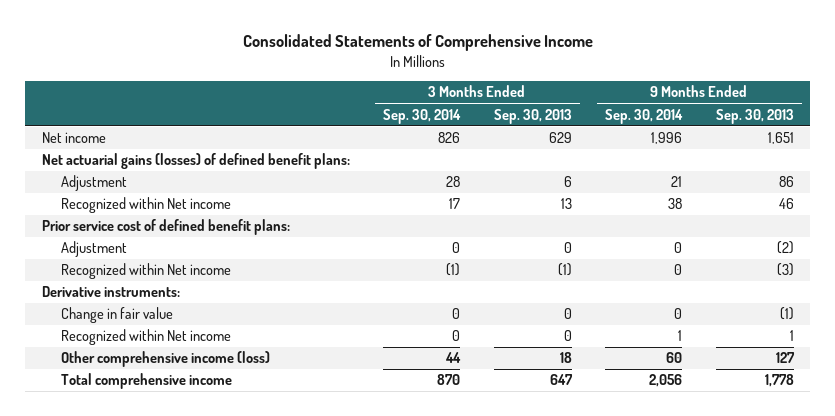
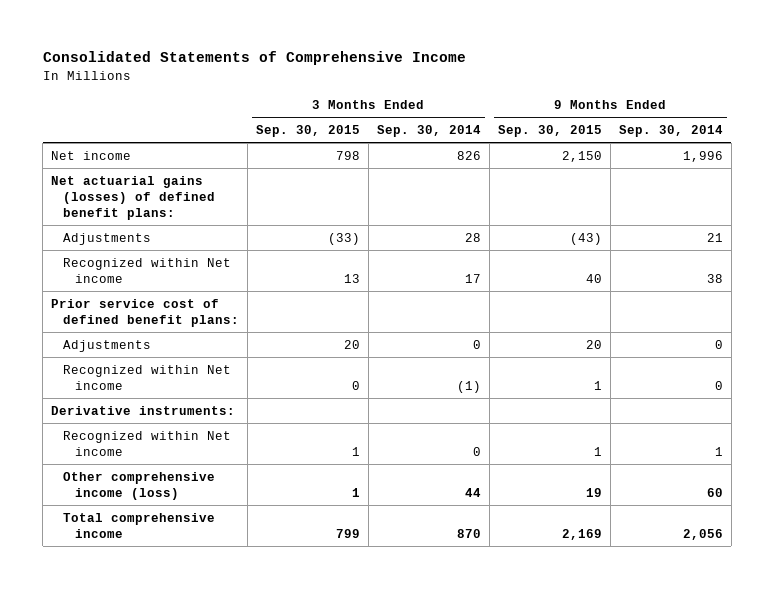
- | 3 Months Ended Sep. 30, 2014 | 3 Months Ended Sep. 30, 2013 | 9 Months Ended Sep. 30, 2014 | 9 Months Ended Sep. 30, 2013
+ | 3 Months Ended Sep. 30, 2015 | 3 Months Ended Sep. 30, 2014 | 9 Months Ended Sep. 30, 2015 | 9 Months Ended Sep. 30, 2014
- Adjustment | 28 | 6 | 21 | 86
+ Adjustments | (33) | 28 | (43) | 21
- Adjustment | 0 | 0 | 0 | (2)
+ Adjustments | 20 | 0 | 20 | 0
- Change in fair value | 0 | 0 | 0 | (1)

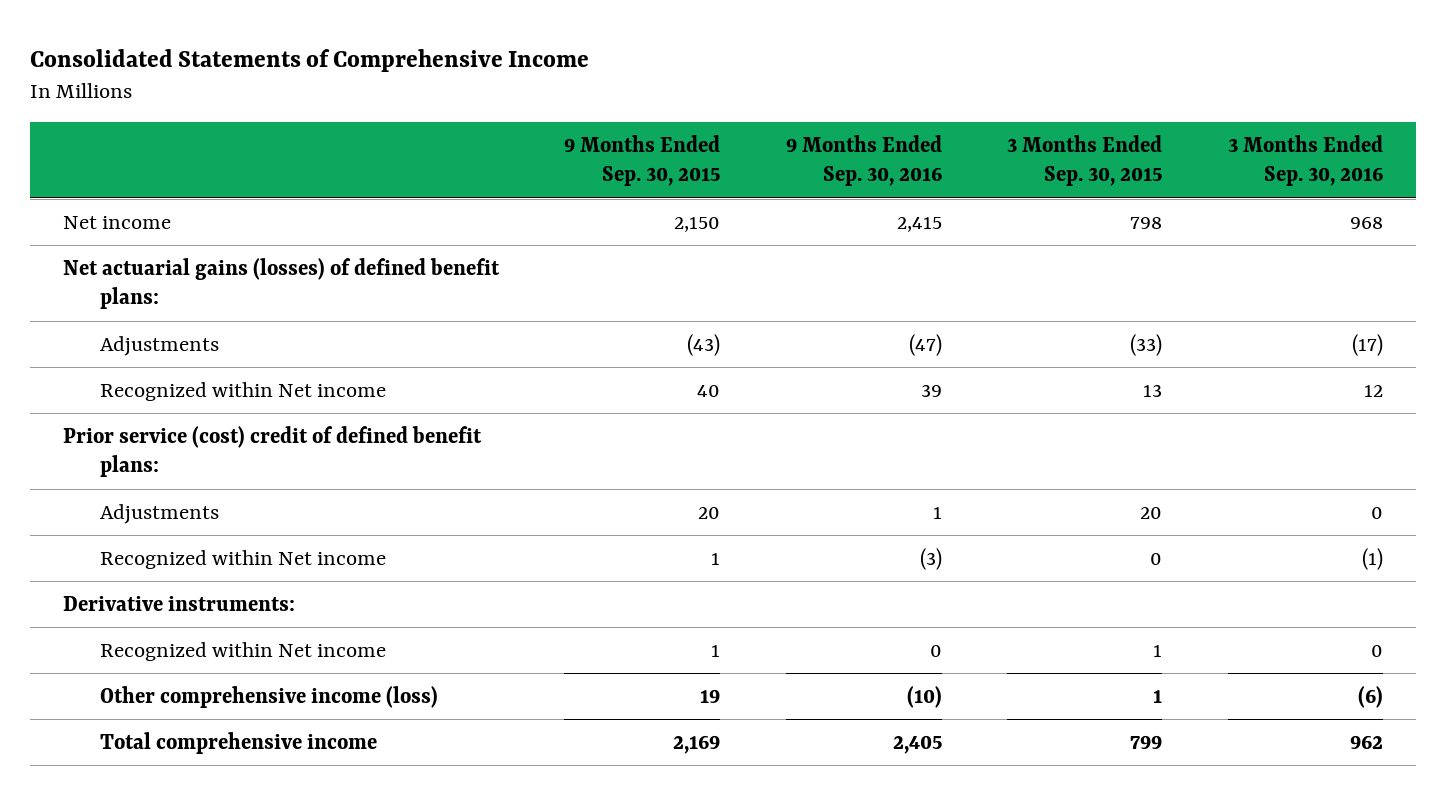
- | 3 Months Ended Sep. 30, 2015 | 3 Months Ended Sep. 30, 2014 | 9 Months Ended Sep. 30, 2015 | 9 Months Ended Sep. 30, 2014
+ | 9 Months Ended Sep. 30, 2015 | 9 Months Ended Sep. 30, 2016 | 3 Months Ended Sep. 30, 2015 | 3 Months Ended Sep. 30, 2016
- Prior service cost of defined benefit plans:
+ Prior service (cost) credit of defined benefit plans:

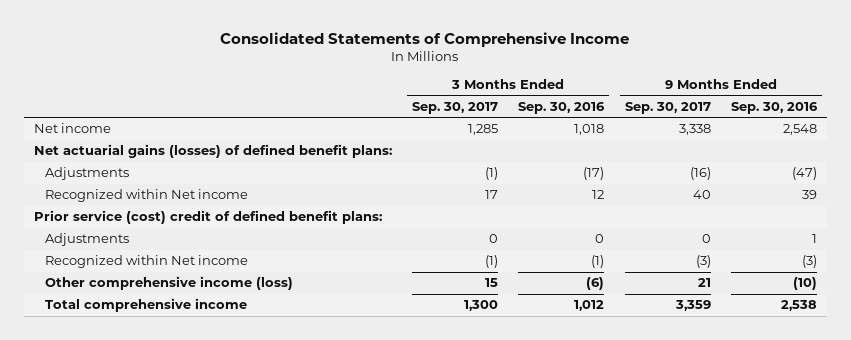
- | 9 Months Ended Sep. 30, 2015 | 9 Months Ended Sep. 30, 2016 | 3 Months Ended Sep. 30, 2015 | 3 Months Ended Sep. 30, 2016
+ | 3 Months Ended Sep. 30, 2017 | 3 Months Ended Sep. 30, 2016 | 9 Months Ended Sep. 30, 2017 | 9 Months Ended Sep. 30, 2016
- Net income | 2,150 | 2,415 | 798 | 968
+ Net income | 1,285 | 1,018 | 3,338 | 2,548
- Derivative instruments:
- Recognized within Net income | 1 | 0 | 1 | 0
- Total comprehensive income | 2,169 | 2,405 | 799 | 962
+ Total comprehensive income | 1,300 | 1,012 | 3,359 | 2,538

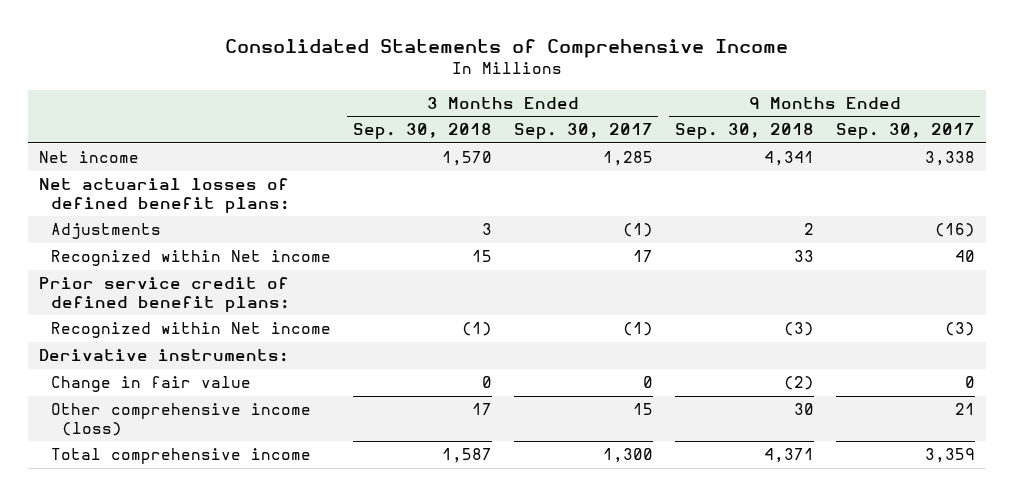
- | 3 Months Ended Sep. 30, 2017 | 3 Months Ended Sep. 30, 2016 | 9 Months Ended Sep. 30, 2017 | 9 Months Ended Sep. 30, 2016
+ | 3 Months Ended Sep. 30, 2018 | 3 Months Ended Sep. 30, 2017 | 9 Months Ended Sep. 30, 2018 | 9 Months Ended Sep. 30, 2017
- Net actuarial gains (losses) of defined benefit plans:
+ Net actuarial losses of defined benefit plans:
- Prior service (cost) credit of defined benefit plans:
- Adjustments | 0 | 0 | 0 | 1
+ Prior service credit of defined benefit plans:
+ Derivative instruments:
+ Change in fair value | 0 | 0 | (2) | 0

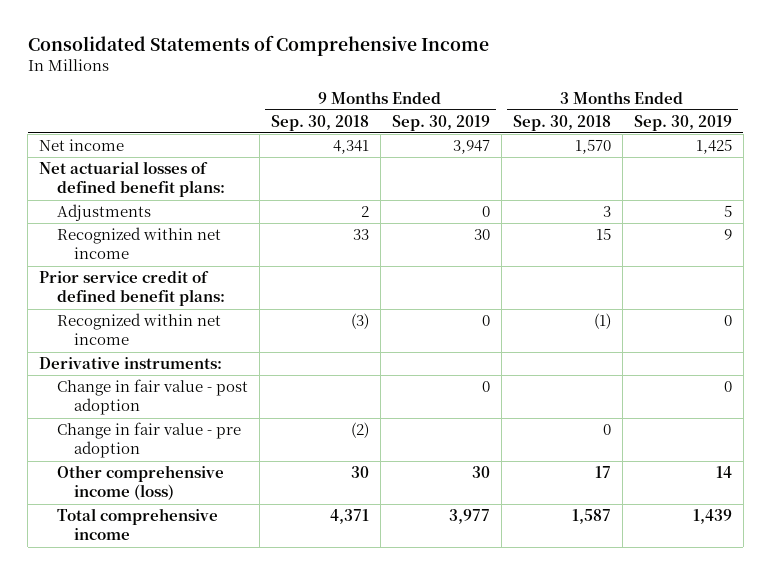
- | 3 Months Ended Sep. 30, 2018 | 3 Months Ended Sep. 30, 2017 | 9 Months Ended Sep. 30, 2018 | 9 Months Ended Sep. 30, 2017
+ | 9 Months Ended Sep. 30, 2018 | 9 Months Ended Sep. 30, 2019 | 3 Months Ended Sep. 30, 2018 | 3 Months Ended Sep. 30, 2019
- Recognized within Net income | 15 | 17 | 33 | 40
+ Recognized within net income | 33 | 30 | 15 | 9
- Recognized within Net income | (1) | (1) | (3) | (3)
+ Recognized within net income | (3) | 0 | (1) | 0
- Change in fair value | 0 | 0 | (2) | 0
+ Change in fair value - post adoption | | 0 | | 0
+ Change in fair value - pre adoption | (2) | | 0 |

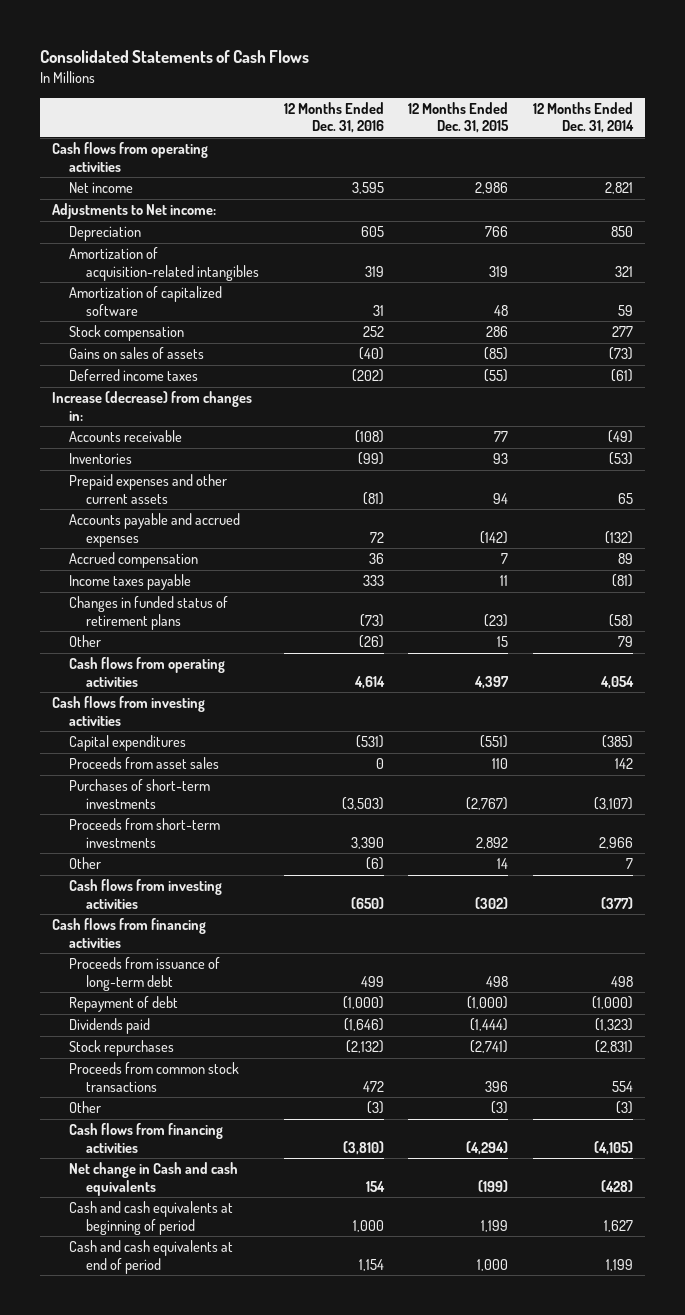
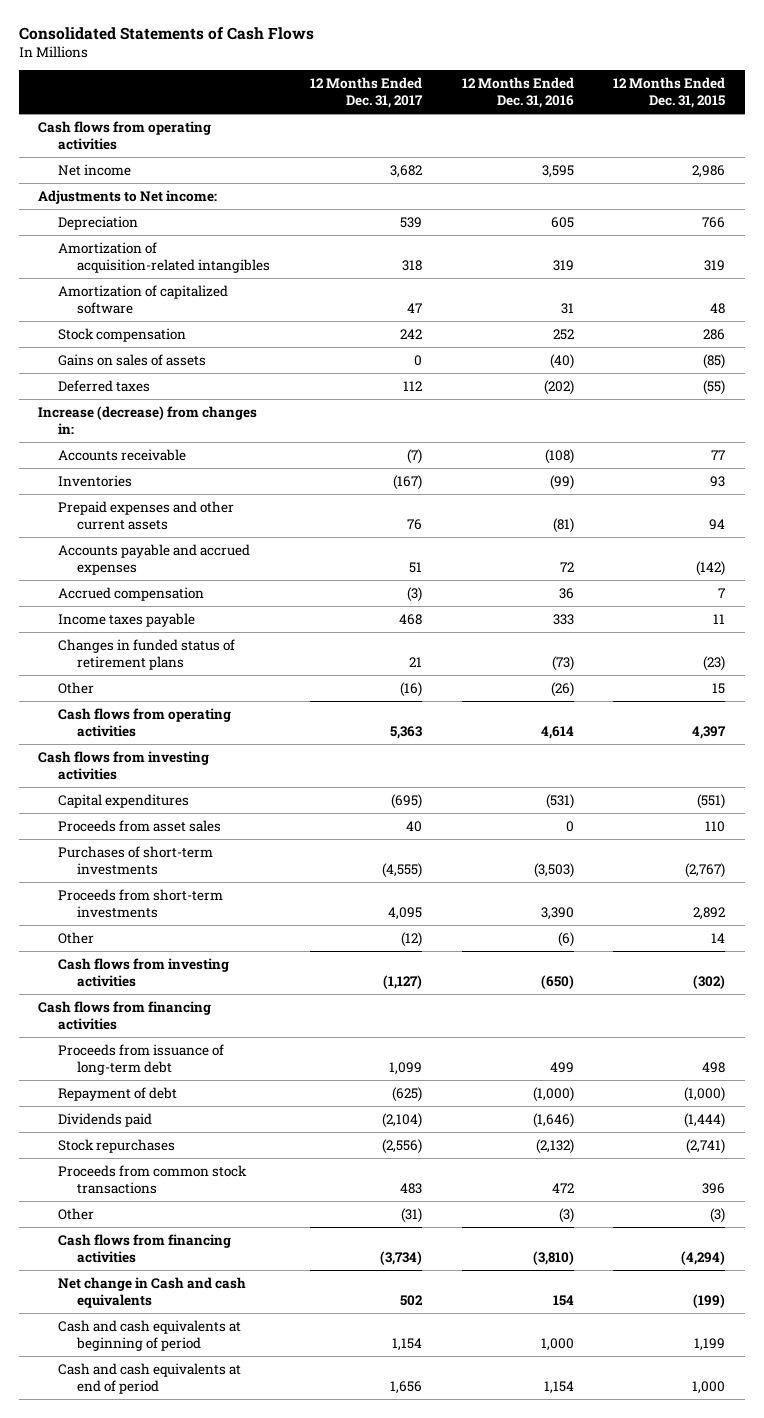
- | 12 Months Ended Dec. 31, 2016 | 12 Months Ended Dec. 31, 2015 | 12 Months Ended Dec. 31, 2014
+ | 12 Months Ended Dec. 31, 2017 | 12 Months Ended Dec. 31, 2016 | 12 Months Ended Dec. 31, 2015
- Deferred income taxes | (202) | (55) | (61)
+ Deferred taxes | 112 | (202) | (55)

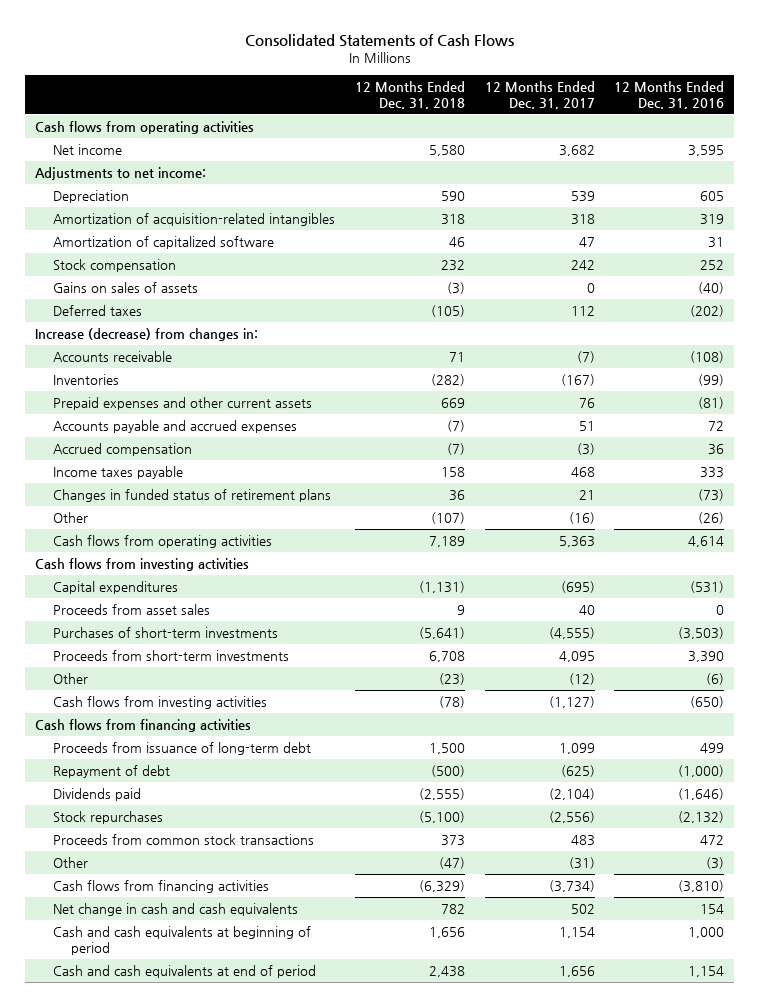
- | 12 Months Ended Dec. 31, 2017 | 12 Months Ended Dec. 31, 2016 | 12 Months Ended Dec. 31, 2015
+ | 12 Months Ended Dec. 31, 2018 | 12 Months Ended Dec. 31, 2017 | 12 Months Ended Dec. 31, 2016
- Adjustments to Net income:
+ Adjustments to net income:
- Net change in Cash and cash equivalents | 502 | 154 | (199)
+ Net change in cash and cash equivalents | 782 | 502 | 154

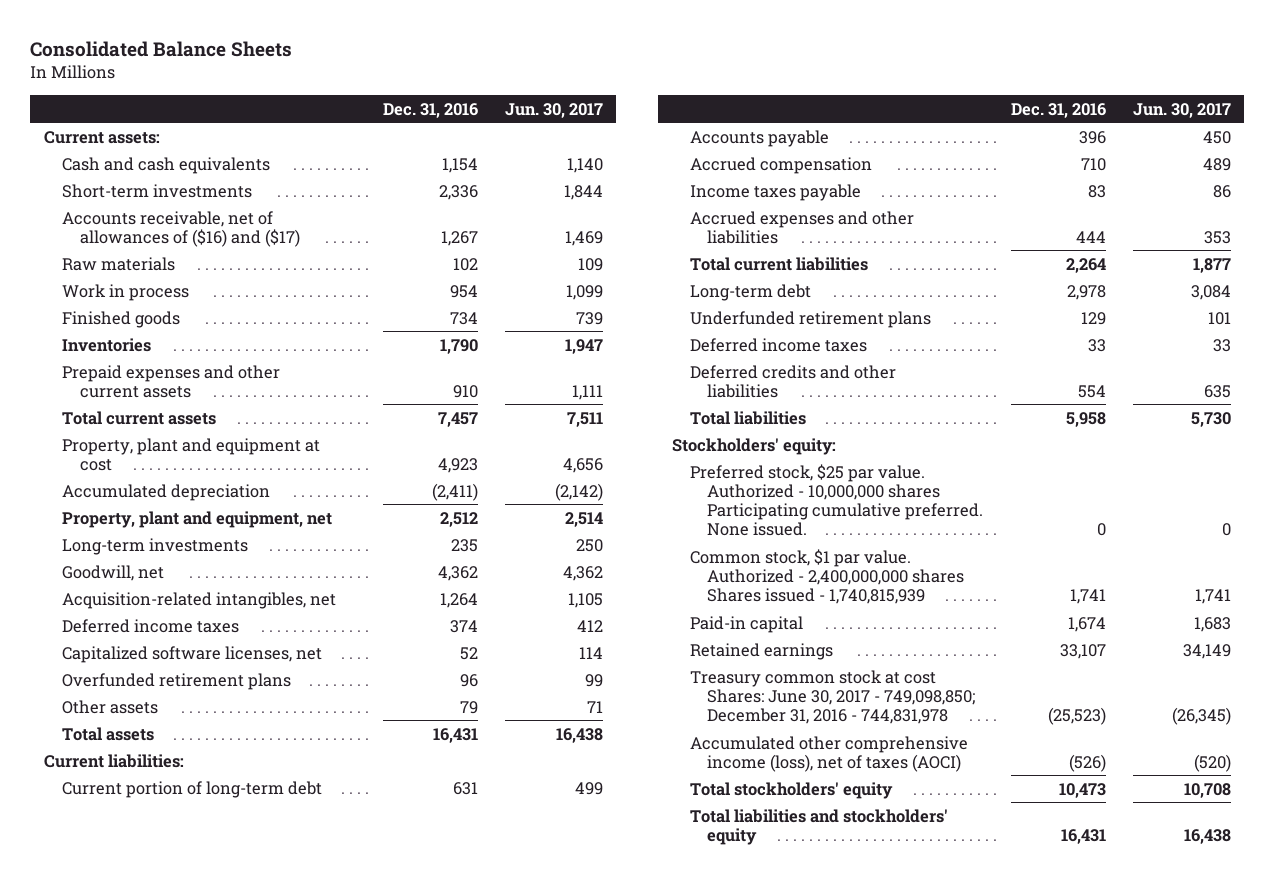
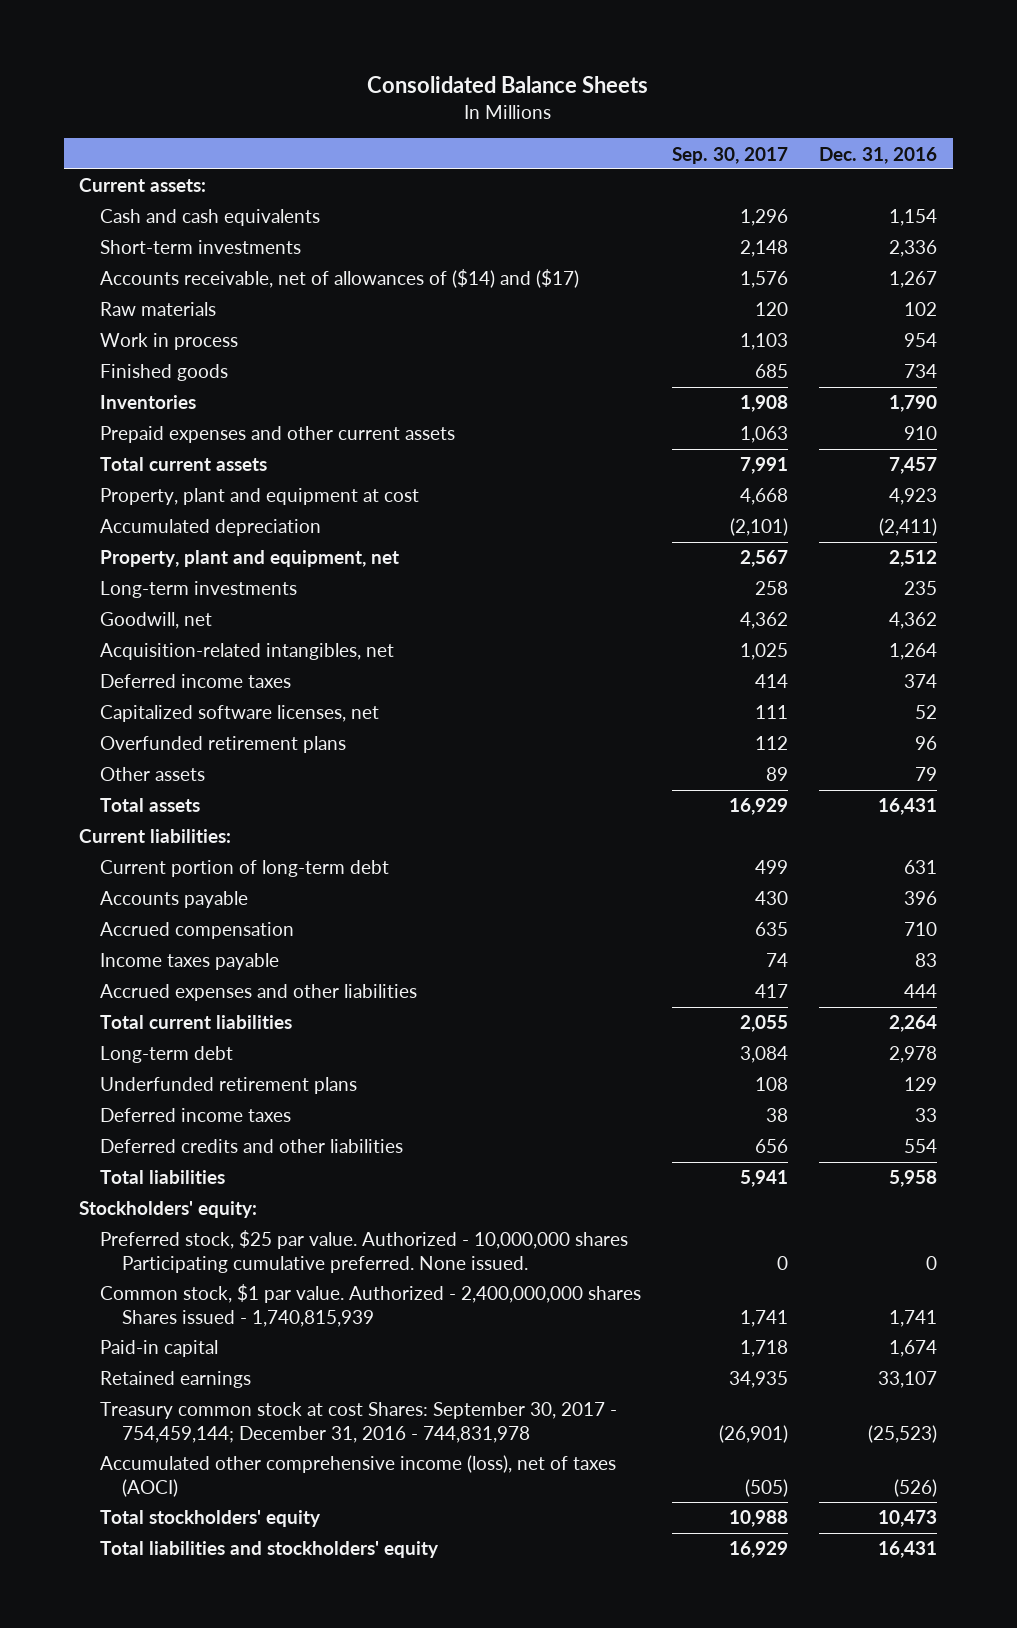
- | Dec. 31, 2016 | Jun. 30, 2017
+ | Sep. 30, 2017 | Dec. 31, 2016
- Accounts receivable, net of allowances of ($16) and ($17) | 1,267 | 1,469
+ Accounts receivable, net of allowances of ($14) and ($17) | 1,576 | 1,267
- Treasury common stock at cost Shares: June 30, 2017 - 749,098,850; December 31, 2016 - 744,831,978 | (25,523) | (26,345)
+ Treasury common stock at cost Shares: September 30, 2017 - 754,459,144; December 31, 2016 - 744,831,978 | (26,901) | (25,523)

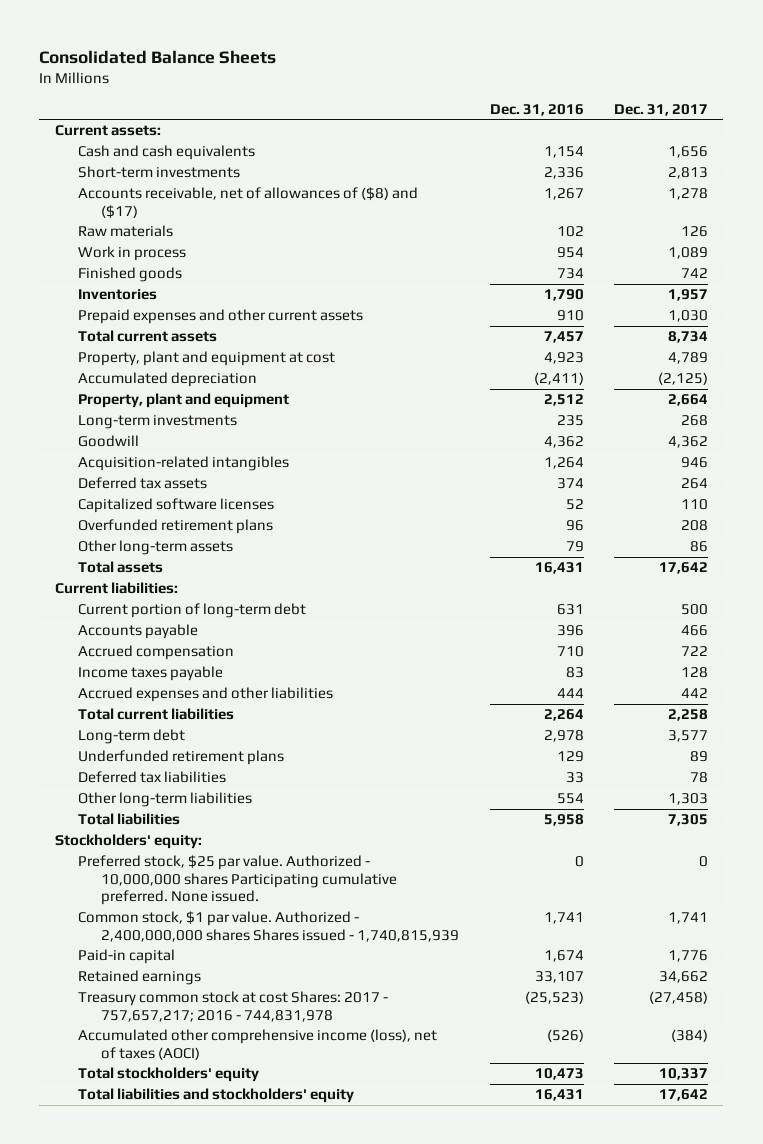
- | Sep. 30, 2017 | Dec. 31, 2016
+ | Dec. 31, 2016 | Dec. 31, 2017
- Accounts receivable, net of allowances of ($14) and ($17) | 1,576 | 1,267
+ Accounts receivable, net of allowances of ($8) and ($17) | 1,267 | 1,278
- Property, plant and equipment, net | 2,567 | 2,512
+ Property, plant and equipment | 2,512 | 2,664
- Goodwill, net | 4,362 | 4,362
- Acquisition-related intangibles, net | 1,025 | 1,264
- Deferred income taxes | 414 | 374
- Capitalized software licenses, net | 111 | 52
+ Goodwill | 4,362 | 4,362
+ Acquisition-related intangibles | 1,264 | 946
+ Deferred tax assets | 374 | 264
+ Capitalized software licenses | 52 | 110
- Other assets | 89 | 79
+ Other long-term assets | 79 | 86
- Deferred income taxes | 38 | 33
- Deferred credits and other liabilities | 656 | 554
+ Deferred tax liabilities | 33 | 78
+ Other long-term liabilities | 554 | 1,303
- Treasury common stock at cost Shares: September 30, 2017 - 754,459,144; December 31, 2016 - 744,831,978 | (26,901) | (25,523)
+ Treasury common stock at cost Shares: 2017 - 757,657,217; 2016 - 744,831,978 | (25,523) | (27,458)

